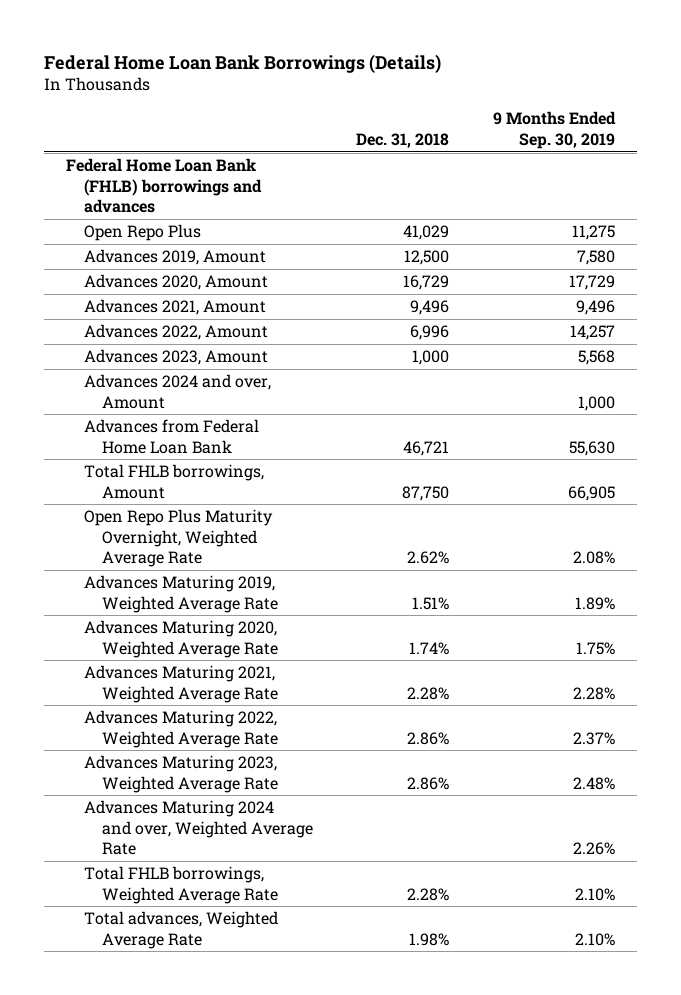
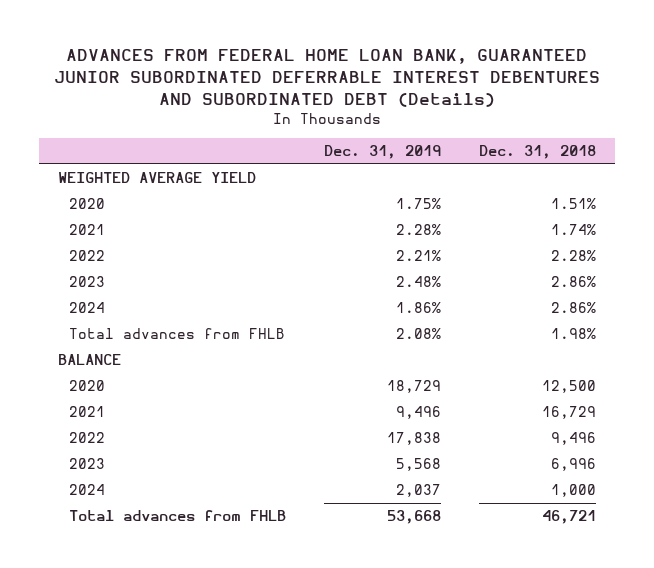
- Federal Home Loan Bank Borrowings (Details)
+ ADVANCES FROM FEDERAL HOME LOAN BANK, GUARANTEED JUNIOR SUBORDINATED DEFERRABLE INTEREST DEBENTURES AND SUBORDINATED DEBT (Details)
- | Dec. 31, 2018 | 9 Months Ended Sep. 30, 2019
+ | Dec. 31, 2019 | Dec. 31, 2018
- Federal Home Loan Bank (FHLB) borrowings and advances
- Open Repo Plus | 41,029 | 11,275
- Advances 2019, Amount | 12,500 | 7,580
- Advances 2020, Amount | 16,729 | 17,729
- Advances 2021, Amount | 9,496 | 9,496
- Advances 2022, Amount | 6,996 | 14,257
- Advances 2023, Amount | 1,000 | 5,568
- Advances 2024 and over, Amount | | 1,000
- Advances from Federal Home Loan Bank | 46,721 | 55,630
- Total FHLB borrowings, Amount | 87,750 | 66,905
- Open Repo Plus Maturity Overnight, Weighted Average Rate | 2.62% | 2.08%
- Advances Maturing 2019, Weighted Average Rate | 1.51% | 1.89%
- Advances Maturing 2020, Weighted Average Rate | 1.74% | 1.75%
- Advances Maturing 2021, Weighted Average Rate | 2.28% | 2.28%
- Advances Maturing 2022, Weighted Average Rate | 2.86% | 2.37%
- Advances Maturing 2023, Weighted Average Rate | 2.86% | 2.48%
- Advances Maturing 2024 and over, Weighted Average Rate | | 2.26%
- Total FHLB borrowings, Weighted Average Rate | 2.28% | 2.10%
- Total advances, Weighted Average Rate | 1.98% | 2.10%
+ WEIGHTED AVERAGE YIELD
+ 2020 | 1.75% | 1.51%
+ 2021 | 2.28% | 1.74%
+ 2022 | 2.21% | 2.28%
+ 2023 | 2.48% | 2.86%
+ 2024 | 1.86% | 2.86%
+ Total advances from FHLB | 2.08% | 1.98%
+ BALANCE
+ 2020 | 18,729 | 12,500
+ 2021 | 9,496 | 16,729
+ 2022 | 17,838 | 9,496
+ 2023 | 5,568 | 6,996
+ 2024 | 2,037 | 1,000
+ Total advances from FHLB | 53,668 | 46,721

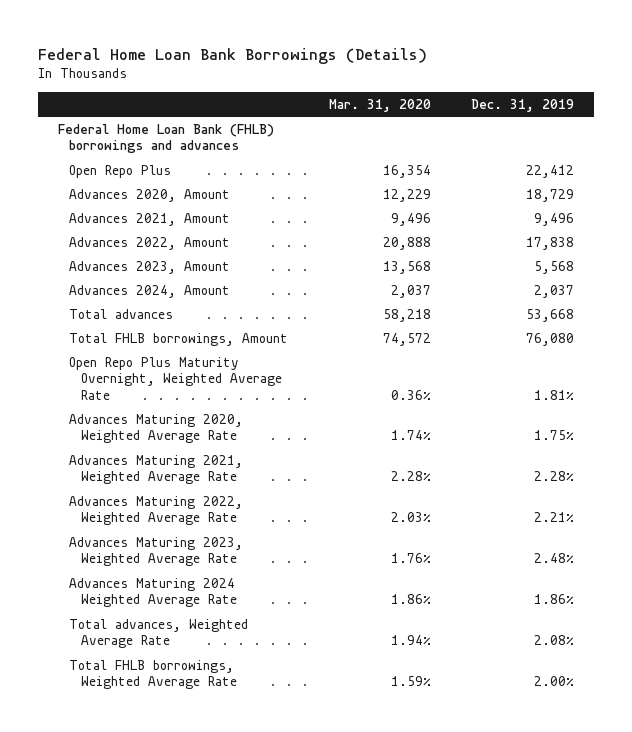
- ADVANCES FROM FEDERAL HOME LOAN BANK, GUARANTEED JUNIOR SUBORDINATED DEFERRABLE INTEREST DEBENTURES AND SUBORDINATED DEBT (Details)
+ Federal Home Loan Bank Borrowings (Details)
- | Dec. 31, 2019 | Dec. 31, 2018
+ | Mar. 31, 2020 | Dec. 31, 2019
- WEIGHTED AVERAGE YIELD
- 2020 | 1.75% | 1.51%
- 2021 | 2.28% | 1.74%
- 2022 | 2.21% | 2.28%
- 2023 | 2.48% | 2.86%
- 2024 | 1.86% | 2.86%
- Total advances from FHLB | 2.08% | 1.98%
- BALANCE
- 2020 | 18,729 | 12,500
- 2021 | 9,496 | 16,729
- 2022 | 17,838 | 9,496
- 2023 | 5,568 | 6,996
- 2024 | 2,037 | 1,000
- Total advances from FHLB | 53,668 | 46,721
+ Federal Home Loan Bank (FHLB) borrowings and advances
+ Open Repo Plus | 16,354 | 22,412
+ Advances 2020, Amount | 12,229 | 18,729
+ Advances 2021, Amount | 9,496 | 9,496
+ Advances 2022, Amount | 20,888 | 17,838
+ Advances 2023, Amount | 13,568 | 5,568
+ Advances 2024, Amount | 2,037 | 2,037
+ Total advances | 58,218 | 53,668
+ Total FHLB borrowings, Amount | 74,572 | 76,080
+ Open Repo Plus Maturity Overnight, Weighted Average Rate | 0.36% | 1.81%
+ Advances Maturing 2020, Weighted Average Rate | 1.74% | 1.75%
+ Advances Maturing 2021, Weighted Average Rate | 2.28% | 2.28%
+ Advances Maturing 2022, Weighted Average Rate | 2.03% | 2.21%
+ Advances Maturing 2023, Weighted Average Rate | 1.76% | 2.48%
+ Advances Maturing 2024 Weighted Average Rate | 1.86% | 1.86%
+ Total advances, Weighted Average Rate | 1.94% | 2.08%
+ Total FHLB borrowings, Weighted Average Rate | 1.59% | 2.00%

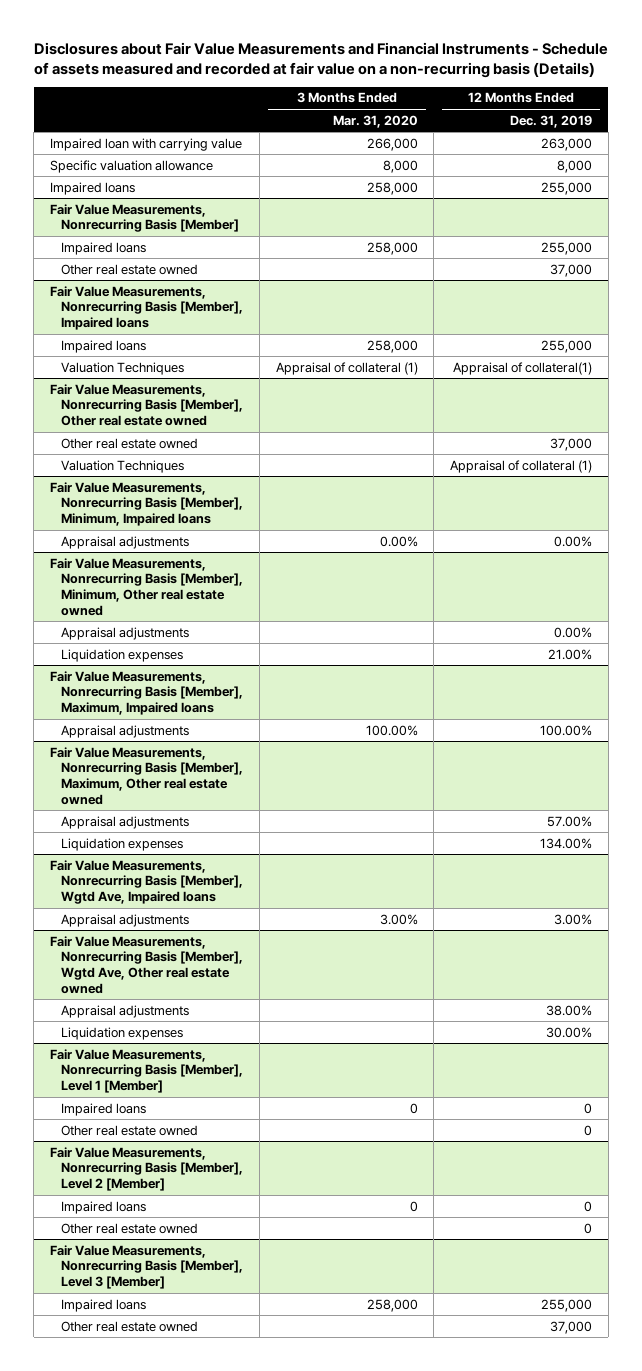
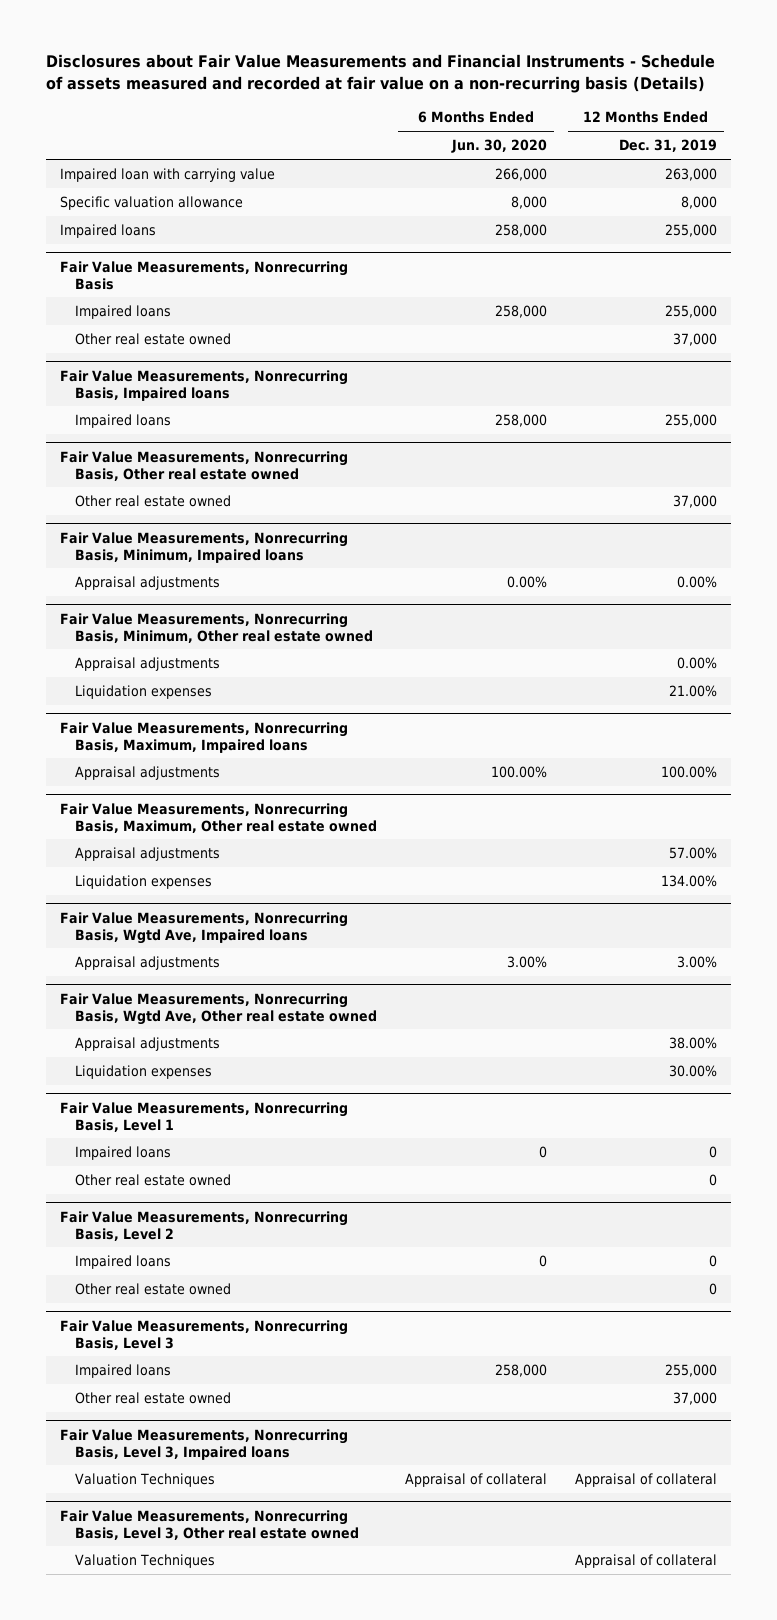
- | 3 Months Ended Mar. 31, 2020 | 12 Months Ended Dec. 31, 2019
+ | 6 Months Ended Jun. 30, 2020 | 12 Months Ended Dec. 31, 2019
- Fair Value Measurements, Nonrecurring Basis [Member]
+ Fair Value Measurements, Nonrecurring Basis
- Fair Value Measurements, Nonrecurring Basis [Member], Impaired loans
+ Fair Value Measurements, Nonrecurring Basis, Impaired loans
- Valuation Techniques | Appraisal of collateral (1) | Appraisal of collateral(1)
- Fair Value Measurements, Nonrecurring Basis [Member], Other real estate owned
+ Fair Value Measurements, Nonrecurring Basis, Other real estate owned
- Valuation Techniques | | Appraisal of collateral (1)
- Fair Value Measurements, Nonrecurring Basis [Member], Minimum, Impaired loans
+ Fair Value Measurements, Nonrecurring Basis, Minimum, Impaired loans
- Fair Value Measurements, Nonrecurring Basis [Member], Minimum, Other real estate owned
+ Fair Value Measurements, Nonrecurring Basis, Minimum, Other real estate owned
- Fair Value Measurements, Nonrecurring Basis [Member], Maximum, Impaired loans
+ Fair Value Measurements, Nonrecurring Basis, Maximum, Impaired loans
- Fair Value Measurements, Nonrecurring Basis [Member], Maximum, Other real estate owned
+ Fair Value Measurements, Nonrecurring Basis, Maximum, Other real estate owned
- Fair Value Measurements, Nonrecurring Basis [Member], Wgtd Ave, Impaired loans
+ Fair Value Measurements, Nonrecurring Basis, Wgtd Ave, Impaired loans
- Fair Value Measurements, Nonrecurring Basis [Member], Wgtd Ave, Other real estate owned
+ Fair Value Measurements, Nonrecurring Basis, Wgtd Ave, Other real estate owned
- Fair Value Measurements, Nonrecurring Basis [Member], Level 1 [Member]
+ Fair Value Measurements, Nonrecurring Basis, Level 1
- Fair Value Measurements, Nonrecurring Basis [Member], Level 2 [Member]
+ Fair Value Measurements, Nonrecurring Basis, Level 2
- Fair Value Measurements, Nonrecurring Basis [Member], Level 3 [Member]
+ Fair Value Measurements, Nonrecurring Basis, Level 3
+ Fair Value Measurements, Nonrecurring Basis, Level 3, Impaired loans
+ Valuation Techniques | Appraisal of collateral | Appraisal of collateral
+ Fair Value Measurements, Nonrecurring Basis, Level 3, Other real estate owned
+ Valuation Techniques | | Appraisal of collateral

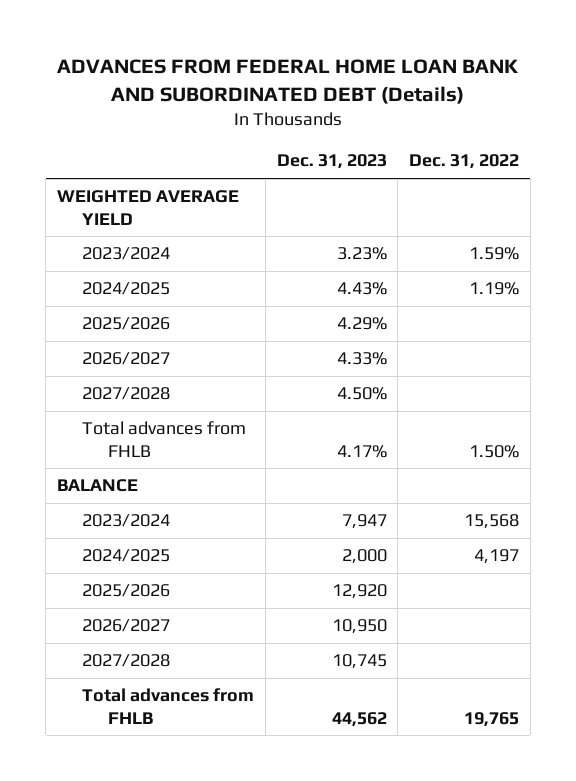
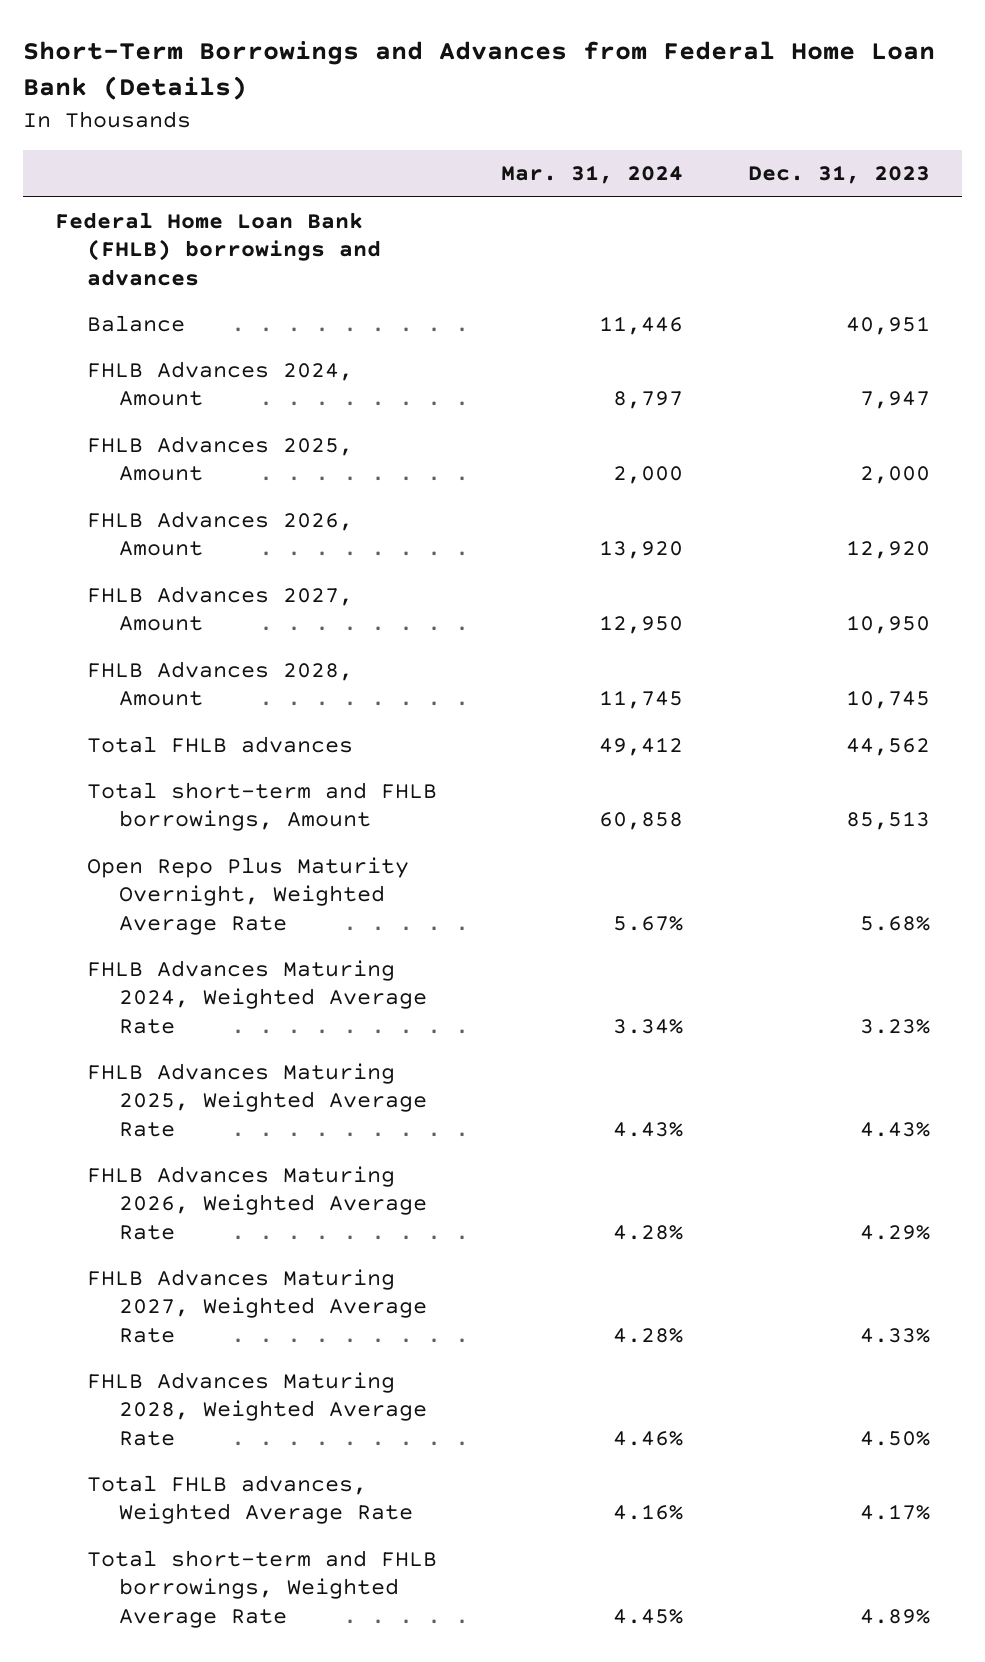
- ADVANCES FROM FEDERAL HOME LOAN BANK AND SUBORDINATED DEBT (Details)
+ Short-Term Borrowings and Advances from Federal Home Loan Bank (Details)
- | Dec. 31, 2023 | Dec. 31, 2022
+ | Mar. 31, 2024 | Dec. 31, 2023
- WEIGHTED AVERAGE YIELD
- 2023/2024 | 3.23% | 1.59%
- 2024/2025 | 4.43% | 1.19%
- 2025/2026 | 4.29% |
- 2026/2027 | 4.33% |
- 2027/2028 | 4.50% |
- Total advances from FHLB | 4.17% | 1.50%
- BALANCE
- 2023/2024 | 7,947 | 15,568
- 2024/2025 | 2,000 | 4,197
- 2025/2026 | 12,920 |
- 2026/2027 | 10,950 |
- 2027/2028 | 10,745 |
- Total advances from FHLB | 44,562 | 19,765
+ Federal Home Loan Bank (FHLB) borrowings and advances
+ Balance | 11,446 | 40,951
+ FHLB Advances 2024, Amount | 8,797 | 7,947
+ FHLB Advances 2025, Amount | 2,000 | 2,000
+ FHLB Advances 2026, Amount | 13,920 | 12,920
+ FHLB Advances 2027, Amount | 12,950 | 10,950
+ FHLB Advances 2028, Amount | 11,745 | 10,745
+ Total FHLB advances | 49,412 | 44,562
+ Total short-term and FHLB borrowings, Amount | 60,858 | 85,513
+ Open Repo Plus Maturity Overnight, Weighted Average Rate | 5.67% | 5.68%
+ FHLB Advances Maturing 2024, Weighted Average Rate | 3.34% | 3.23%
+ FHLB Advances Maturing 2025, Weighted Average Rate | 4.43% | 4.43%
+ FHLB Advances Maturing 2026, Weighted Average Rate | 4.28% | 4.29%
+ FHLB Advances Maturing 2027, Weighted Average Rate | 4.28% | 4.33%
+ FHLB Advances Maturing 2028, Weighted Average Rate | 4.46% | 4.50%
+ Total FHLB advances, Weighted Average Rate | 4.16% | 4.17%
+ Total short-term and FHLB borrowings, Weighted Average Rate | 4.45% | 4.89%

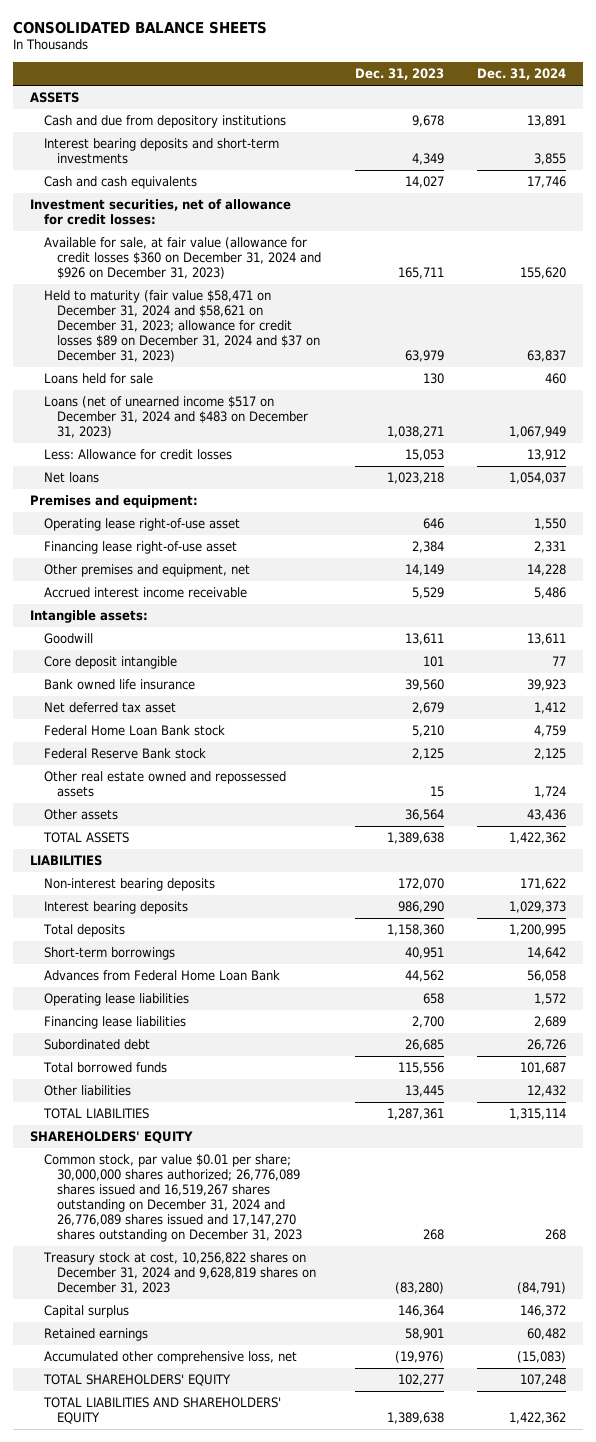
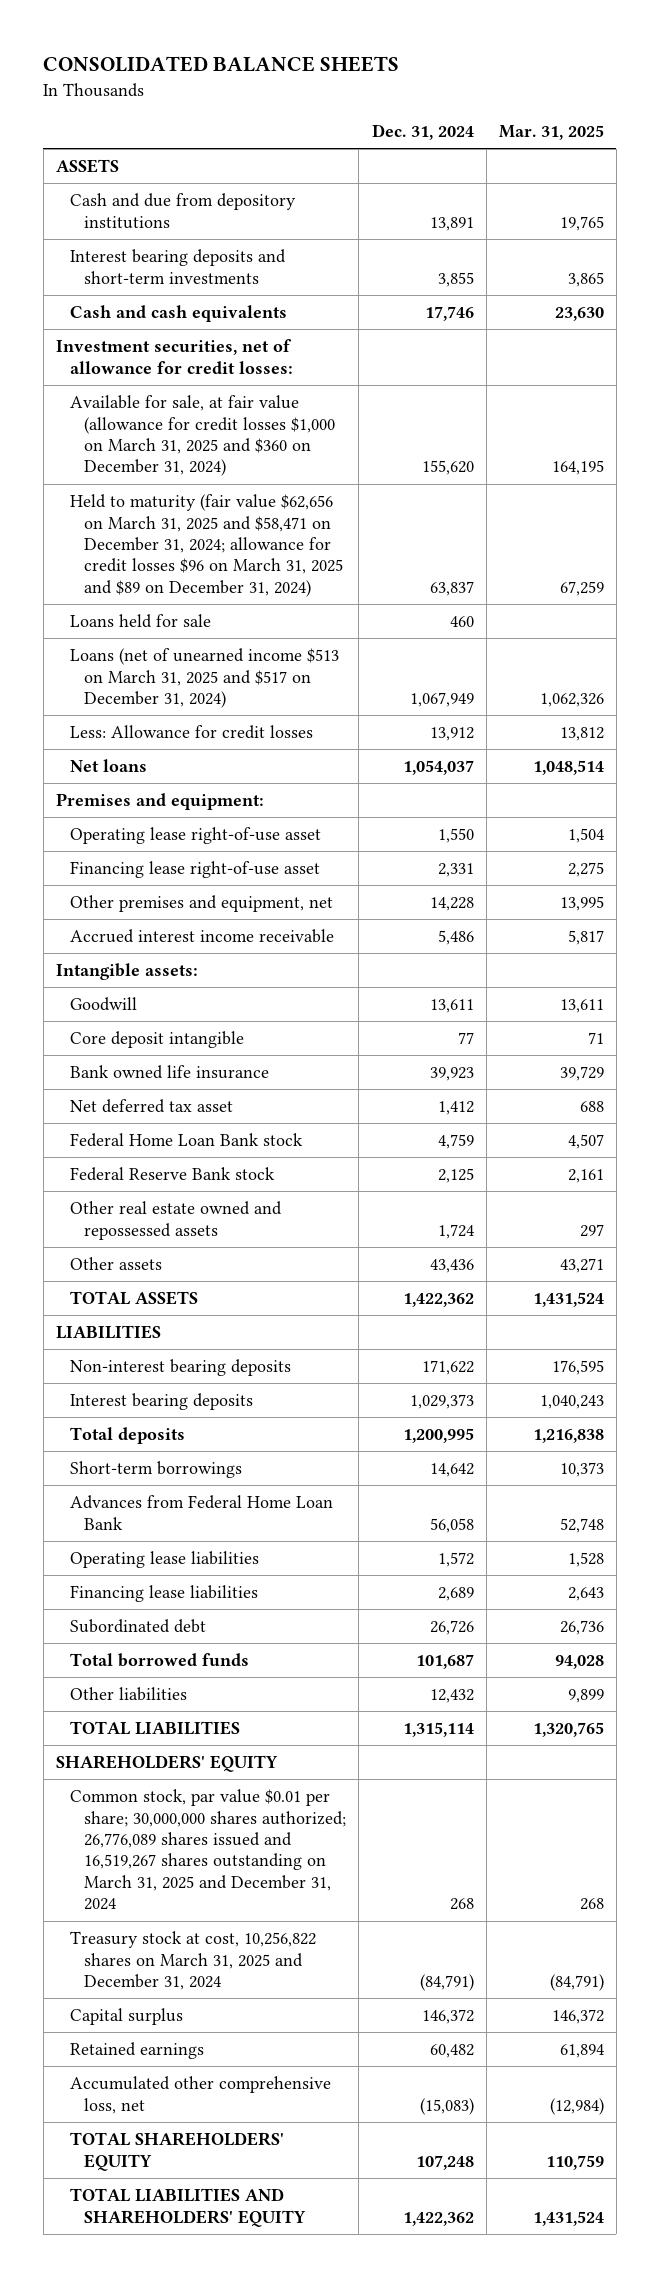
- | Dec. 31, 2023 | Dec. 31, 2024
+ | Dec. 31, 2024 | Mar. 31, 2025
- Available for sale, at fair value (allowance for credit losses $360 on December 31, 2024 and $926 on December 31, 2023) | 165,711 | 155,620
- Held to maturity (fair value $58,471 on December 31, 2024 and $58,621 on December 31, 2023; allowance for credit losses $89 on December 31, 2024 and $37 on December 31, 2023) | 63,979 | 63,837
+ Available for sale, at fair value (allowance for credit losses $1,000 on March 31, 2025 and $360 on December 31, 2024) | 155,620 | 164,195
+ Held to maturity (fair value $62,656 on March 31, 2025 and $58,471 on December 31, 2024; allowance for credit losses $96 on March 31, 2025 and $89 on December 31, 2024) | 63,837 | 67,259
- Loans (net of unearned income $517 on December 31, 2024 and $483 on December 31, 2023) | 1,038,271 | 1,067,949
+ Loans (net of unearned income $513 on March 31, 2025 and $517 on December 31, 2024) | 1,067,949 | 1,062,326
- Common stock, par value $0.01 per share; 30,000,000 shares authorized; 26,776,089 shares issued and 16,519,267 shares outstanding on December 31, 2024 and 26,776,089 shares issued and 17,147,270 shares outstanding on December 31, 2023 | 268 | 268
- Treasury stock at cost, 10,256,822 shares on December 31, 2024 and 9,628,819 shares on December 31, 2023 | (83,280) | (84,791)
+ Common stock, par value $0.01 per share; 30,000,000 shares authorized; 26,776,089 shares issued and 16,519,267 shares outstanding on March 31, 2025 and December 31, 2024 | 268 | 268
+ Treasury stock at cost, 10,256,822 shares on March 31, 2025 and December 31, 2024 | (84,791) | (84,791)

